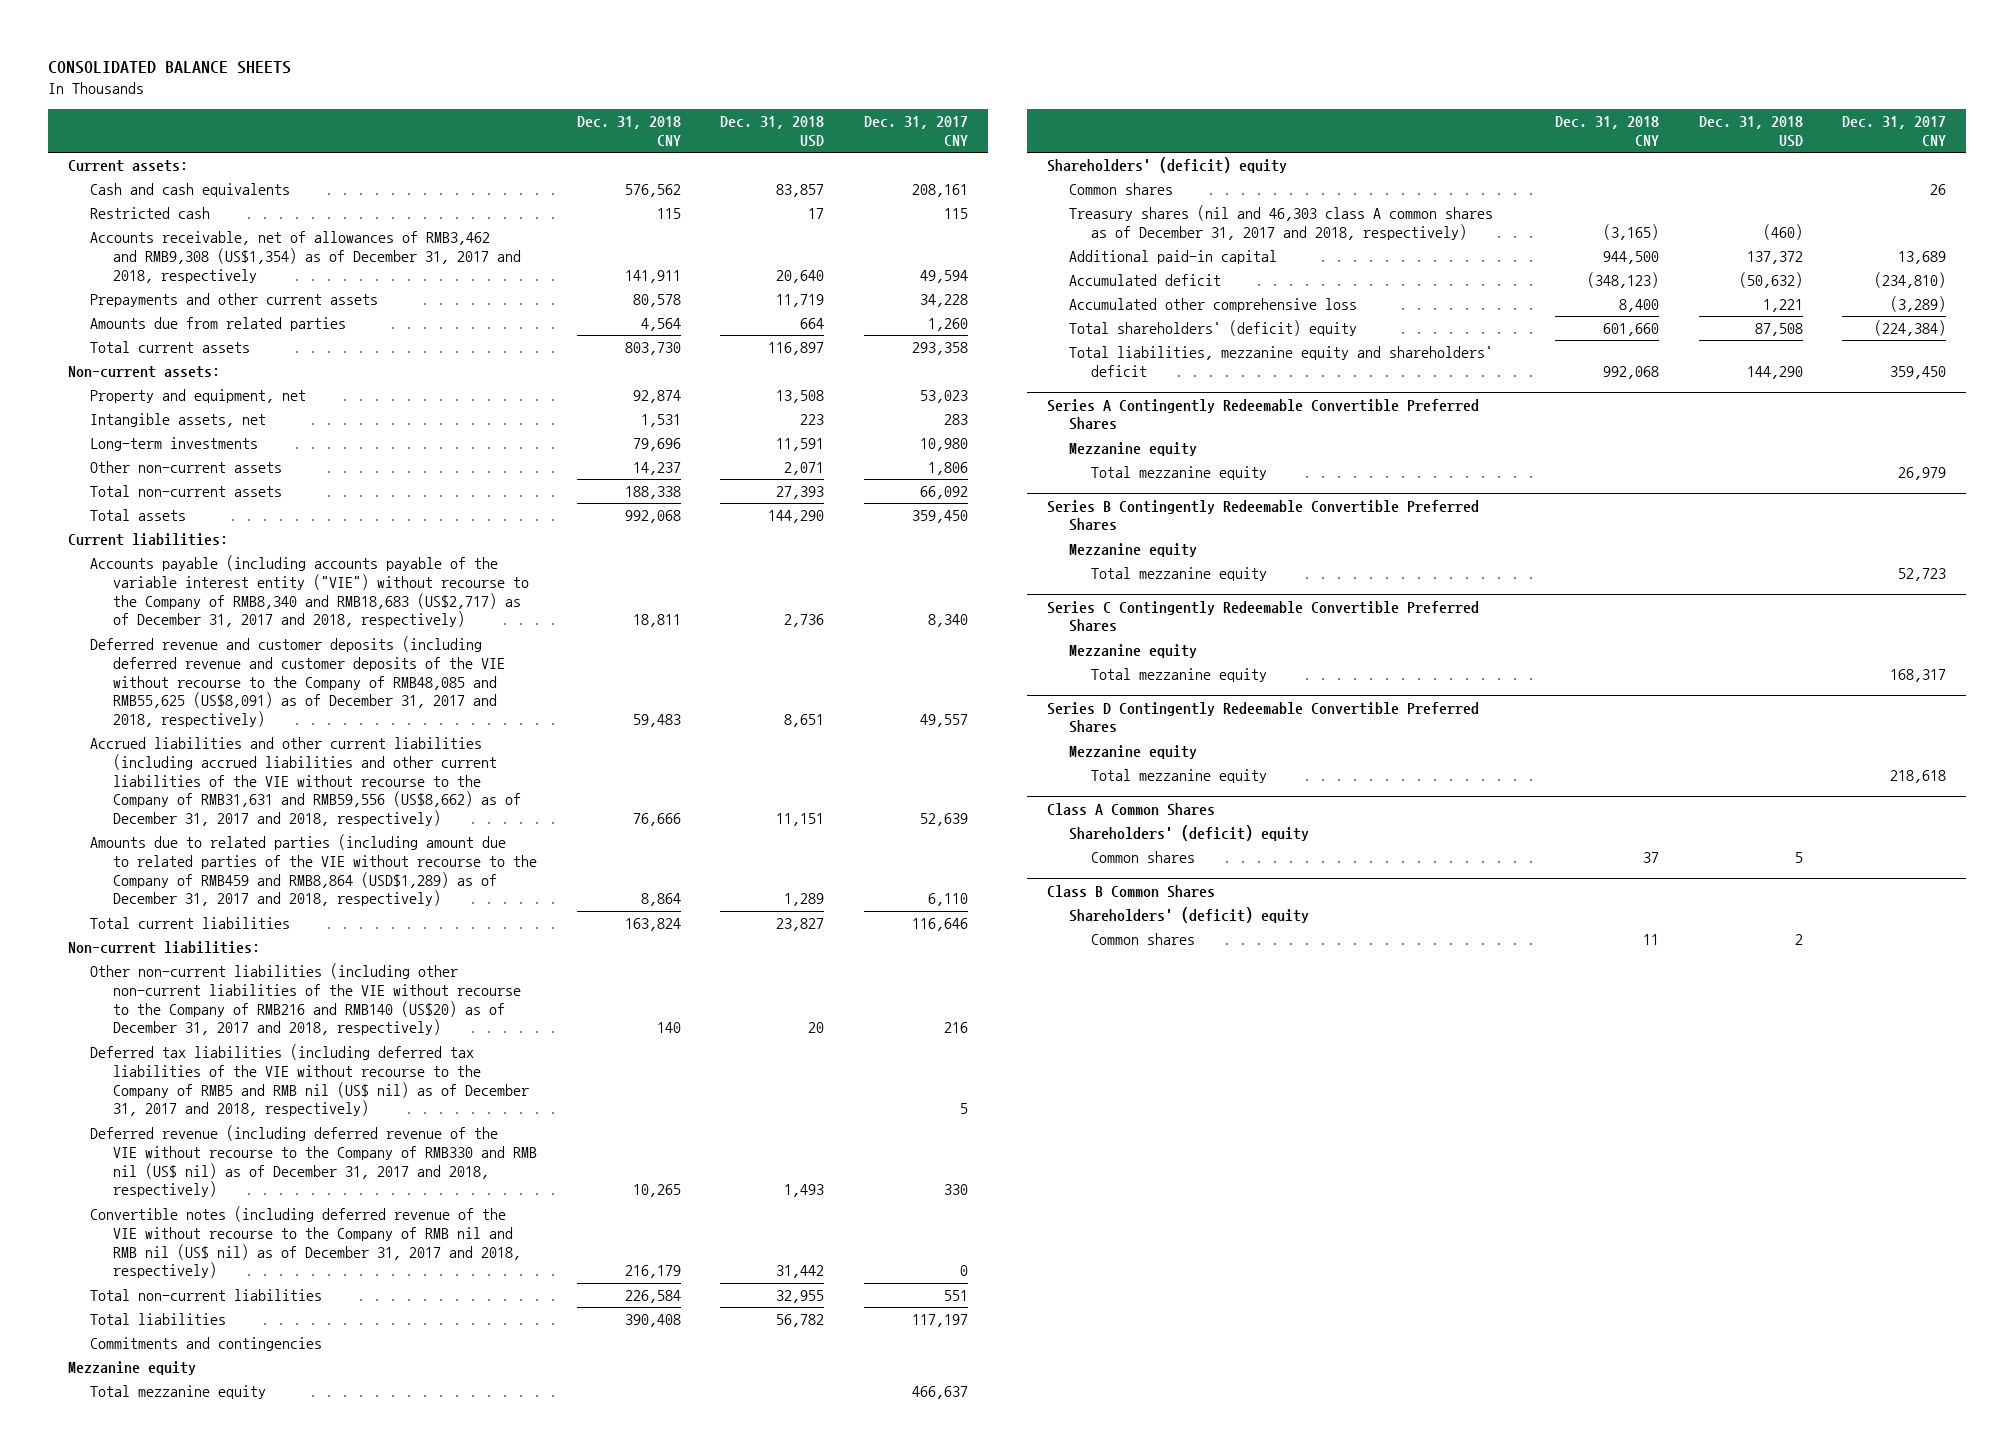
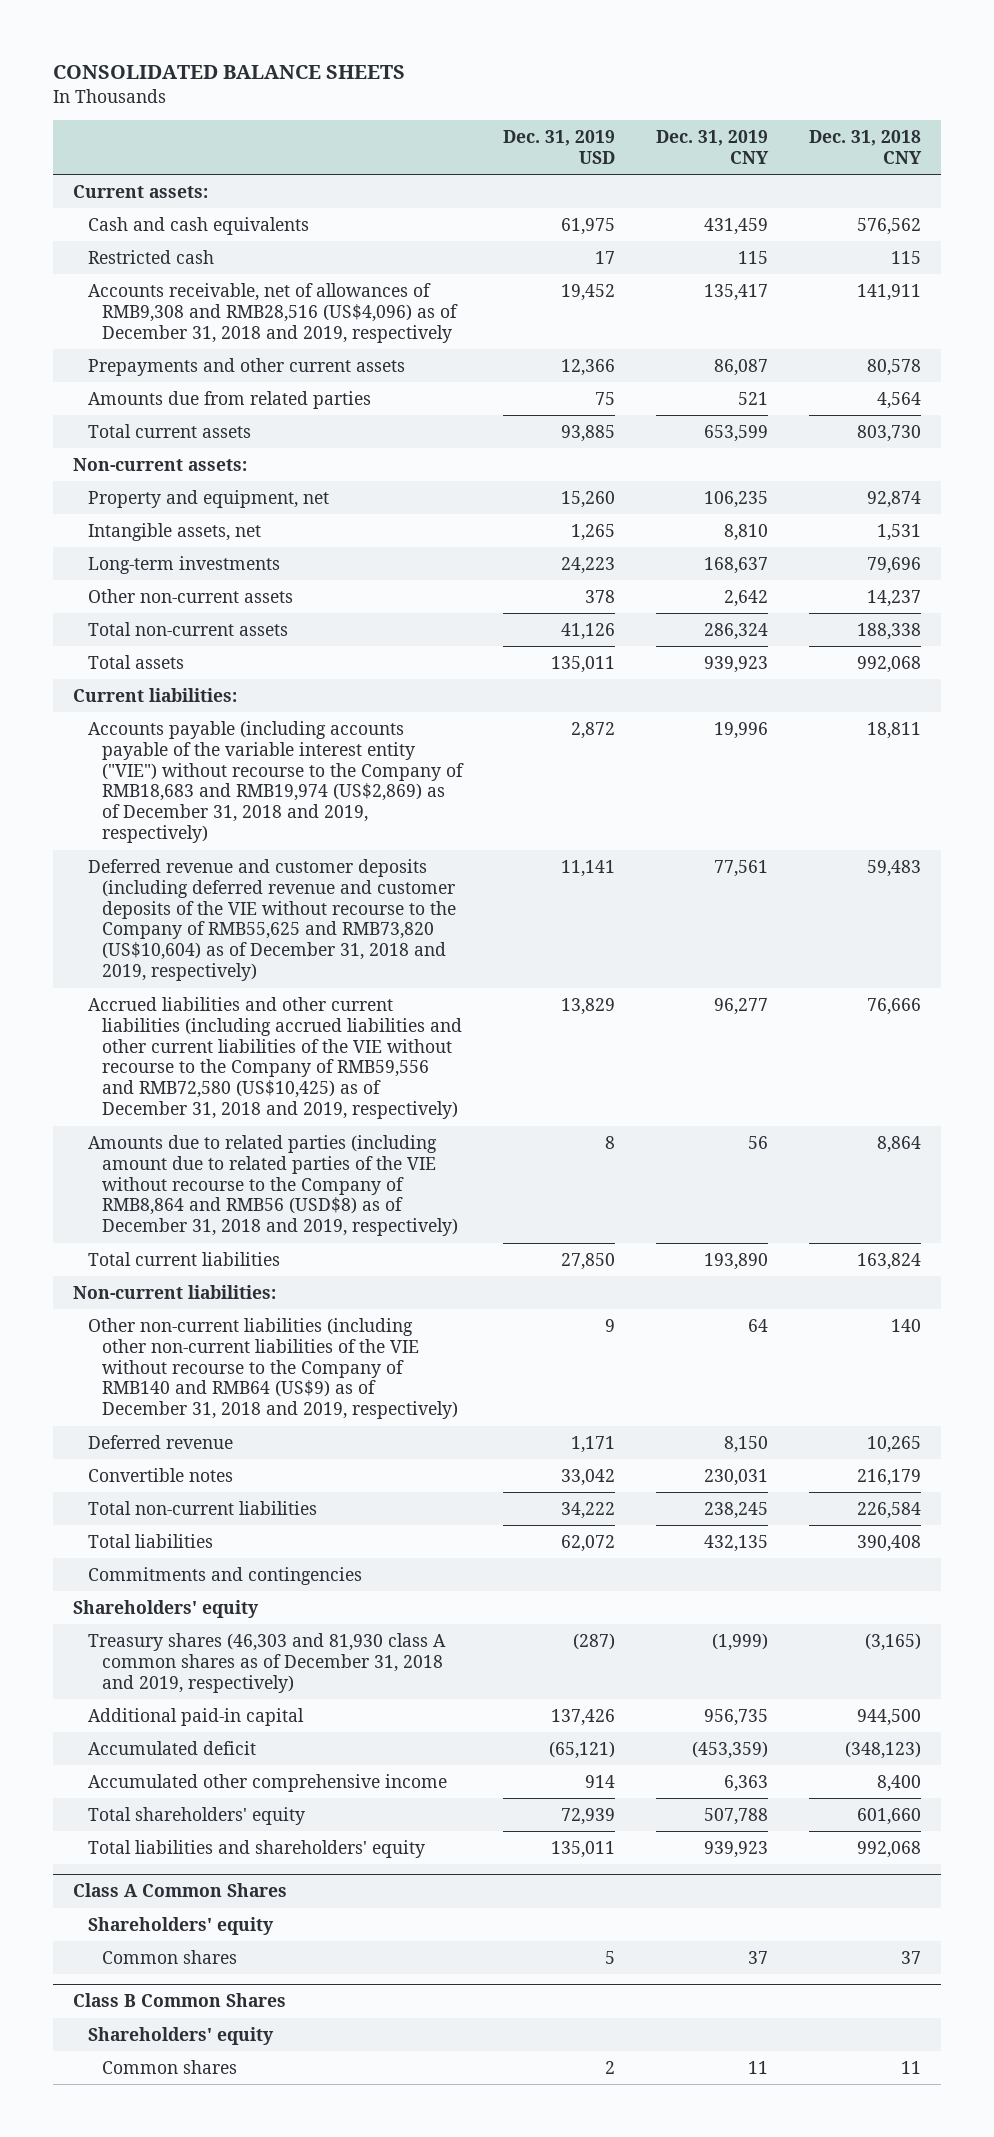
- | Dec. 31, 2018 CNY | Dec. 31, 2018 USD | Dec. 31, 2017 CNY
+ | Dec. 31, 2019 USD | Dec. 31, 2019 CNY | Dec. 31, 2018 CNY
- Accounts receivable, net of allowances of RMB3,462 and RMB9,308 (US$1,354) as of December 31, 2017 and 2018, respectively | 141,911 | 20,640 | 49,594
+ Accounts receivable, net of allowances of RMB9,308 and RMB28,516 (US$4,096) as of December 31, 2018 and 2019, respectively | 19,452 | 135,417 | 141,911
- Accounts payable (including accounts payable of the variable interest entity ("VIE") without recourse to the Company of RMB8,340 and RMB18,683 (US$2,717) as of December 31, 2017 and 2018, respectively) | 18,811 | 2,736 | 8,340
- Deferred revenue and customer deposits (including deferred revenue and customer deposits of the VIE without recourse to the Company of RMB48,085 and RMB55,625 (US$8,091) as of December 31, 2017 and 2018, respectively) | 59,483 | 8,651 | 49,557
- Accrued liabilities and other current liabilities (including accrued liabilities and other current liabilities of the VIE without recourse to the Company of RMB31,631 and RMB59,556 (US$8,662) as of December 31, 2017 and 2018, respectively) | 76,666 | 11,151 | 52,639
- Amounts due to related parties (including amount due to related parties of the VIE without recourse to the Company of RMB459 and RMB8,864 (USD$1,289) as of December 31, 2017 and 2018, respectively) | 8,864 | 1,289 | 6,110
+ Accounts payable (including accounts payable of the variable interest entity ("VIE") without recourse to the Company of RMB18,683 and RMB19,974 (US$2,869) as of December 31, 2018 and 2019, respectively) | 2,872 | 19,996 | 18,811
+ Deferred revenue and customer deposits (including deferred revenue and customer deposits of the VIE without recourse to the Company of RMB55,625 and RMB73,820 (US$10,604) as of December 31, 2018 and 2019, respectively) | 11,141 | 77,561 | 59,483
+ Accrued liabilities and other current liabilities (including accrued liabilities and other current liabilities of the VIE without recourse to the Company of RMB59,556 and RMB72,580 (US$10,425) as of December 31, 2018 and 2019, respectively) | 13,829 | 96,277 | 76,666
+ Amounts due to related parties (including amount due to related parties of the VIE without recourse to the Company of RMB8,864 and RMB56 (USD$8) as of December 31, 2018 and 2019, respectively) | 8 | 56 | 8,864
- Other non-current liabilities (including other non-current liabilities of the VIE without recourse to the Company of RMB216 and RMB140 (US$20) as of December 31, 2017 and 2018, respectively) | 140 | 20 | 216
- Deferred tax liabilities (including deferred tax liabilities of the VIE without recourse to the Company of RMB5 and RMB nil (US$ nil) as of December 31, 2017 and 2018, respectively) | | | 5
- Deferred revenue (including deferred revenue of the VIE without recourse to the Company of RMB330 and RMB nil (US$ nil) as of December 31, 2017 and 2018, respectively) | 10,265 | 1,493 | 330
- Convertible notes (including deferred revenue of the VIE without recourse to the Company of RMB nil and RMB nil (US$ nil) as of December 31, 2017 and 2018, respectively) | 216,179 | 31,442 | 0
+ Other non-current liabilities (including other non-current liabilities of the VIE without recourse to the Company of RMB140 and RMB64 (US$9) as of December 31, 2018 and 2019, respectively) | 9 | 64 | 140
+ Deferred revenue | 1,171 | 8,150 | 10,265
+ Convertible notes | 33,042 | 230,031 | 216,179
- Mezzanine equity
- Total mezzanine equity | | | 466,637
- Shareholders' (deficit) equity
- Common shares | | | 26
- Treasury shares (nil and 46,303 class A common shares as of December 31, 2017 and 2018, respectively) | (3,165) | (460) |
+ Shareholders' equity
+ Treasury shares (46,303 and 81,930 class A common shares as of December 31, 2018 and 2019, respectively) | (287) | (1,999) | (3,165)
- Accumulated other comprehensive loss | 8,400 | 1,221 | (3,289)
- Total shareholders' (deficit) equity | 601,660 | 87,508 | (224,384)
- Total liabilities, mezzanine equity and shareholders' deficit | 992,068 | 144,290 | 359,450
- Series A Contingently Redeemable Convertible Preferred Shares
- Mezzanine equity
- Total mezzanine equity | | | 26,979
- Series B Contingently Redeemable Convertible Preferred Shares
- Mezzanine equity
- Total mezzanine equity | | | 52,723
- Series C Contingently Redeemable Convertible Preferred Shares
- Mezzanine equity
- Total mezzanine equity | | | 168,317
- Series D Contingently Redeemable Convertible Preferred Shares
- Mezzanine equity
- Total mezzanine equity | | | 218,618
+ Accumulated other comprehensive income | 914 | 6,363 | 8,400
+ Total shareholders' equity | 72,939 | 507,788 | 601,660
+ Total liabilities and shareholders' equity | 135,011 | 939,923 | 992,068
@ Class A Common Shares
- Shareholders' (deficit) equity
+ Shareholders' equity
@ Class B Common Shares
- Shareholders' (deficit) equity
+ Shareholders' equity

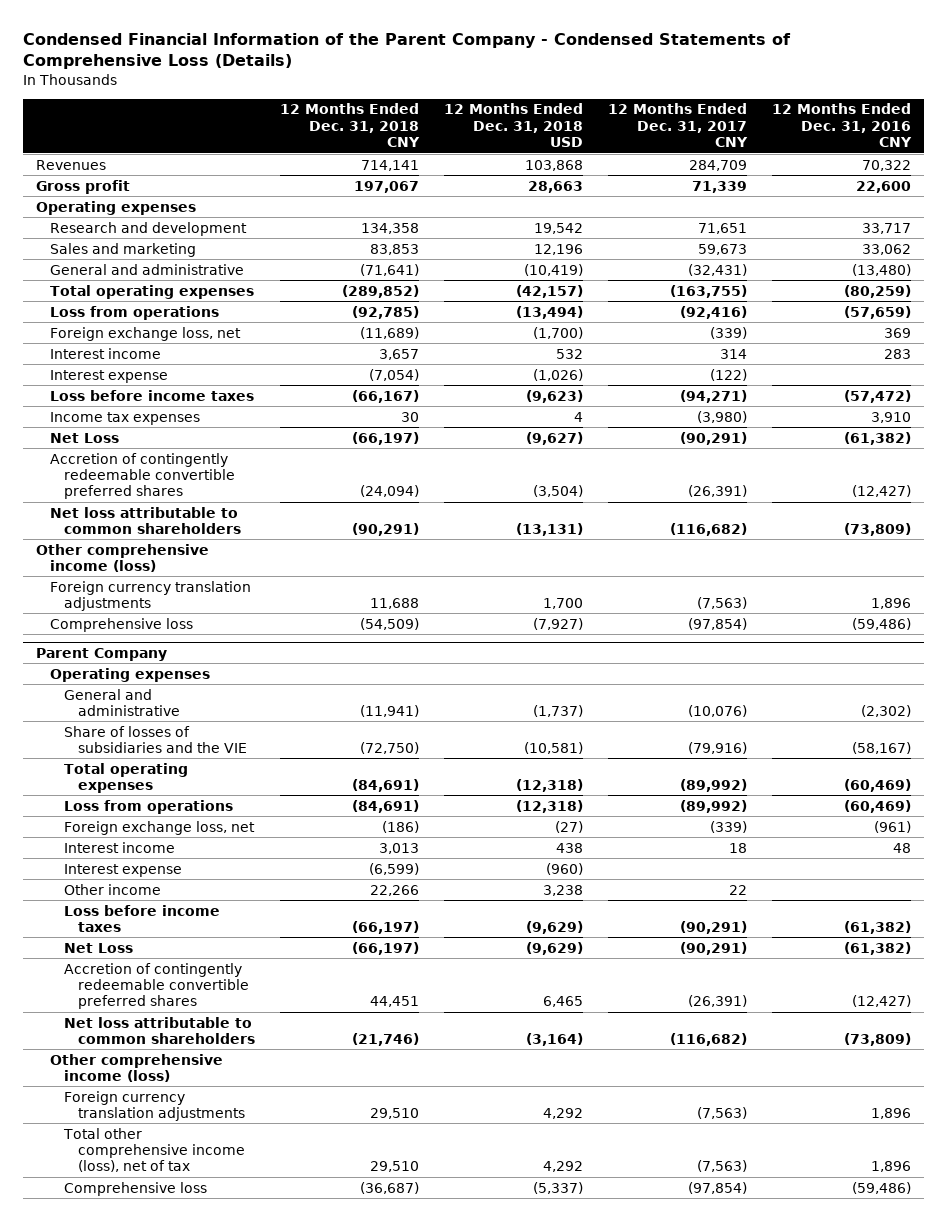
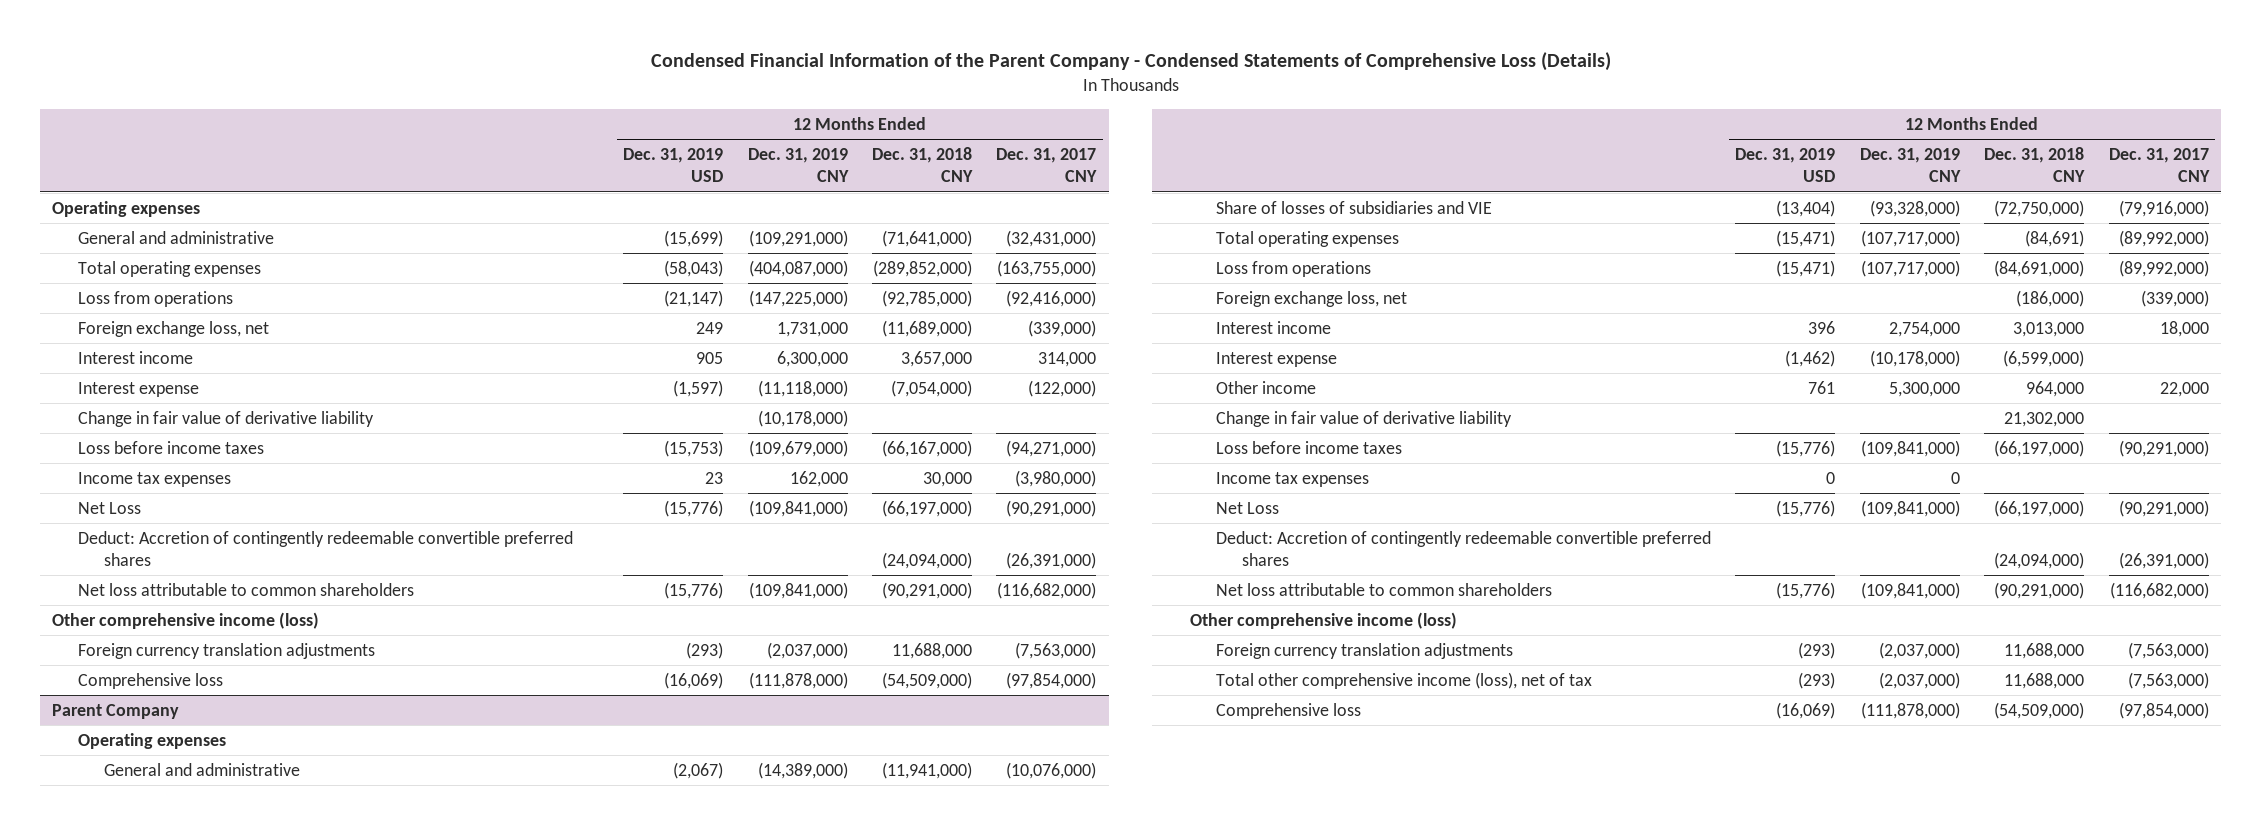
- | 12 Months Ended Dec. 31, 2018 CNY | 12 Months Ended Dec. 31, 2018 USD | 12 Months Ended Dec. 31, 2017 CNY | 12 Months Ended Dec. 31, 2016 CNY
+ | 12 Months Ended Dec. 31, 2019 USD | 12 Months Ended Dec. 31, 2019 CNY | 12 Months Ended Dec. 31, 2018 CNY | 12 Months Ended Dec. 31, 2017 CNY
- Revenues | 714,141 | 103,868 | 284,709 | 70,322
- Gross profit | 197,067 | 28,663 | 71,339 | 22,600
- Research and development | 134,358 | 19,542 | 71,651 | 33,717
- Sales and marketing | 83,853 | 12,196 | 59,673 | 33,062
- General and administrative | (71,641) | (10,419) | (32,431) | (13,480)
- Total operating expenses | (289,852) | (42,157) | (163,755) | (80,259)
- Loss from operations | (92,785) | (13,494) | (92,416) | (57,659)
- Foreign exchange loss, net | (11,689) | (1,700) | (339) | 369
- Interest income | 3,657 | 532 | 314 | 283
- Interest expense | (7,054) | (1,026) | (122) |
- Loss before income taxes | (66,167) | (9,623) | (94,271) | (57,472)
- Income tax expenses | 30 | 4 | (3,980) | 3,910
- Net Loss | (66,197) | (9,627) | (90,291) | (61,382)
- Accretion of contingently redeemable convertible preferred shares | (24,094) | (3,504) | (26,391) | (12,427)
- Net loss attributable to common shareholders | (90,291) | (13,131) | (116,682) | (73,809)
+ General and administrative | (15,699) | (109,291,000) | (71,641,000) | (32,431,000)
+ Total operating expenses | (58,043) | (404,087,000) | (289,852,000) | (163,755,000)
+ Loss from operations | (21,147) | (147,225,000) | (92,785,000) | (92,416,000)
+ Foreign exchange loss, net | 249 | 1,731,000 | (11,689,000) | (339,000)
+ Interest income | 905 | 6,300,000 | 3,657,000 | 314,000
+ Interest expense | (1,597) | (11,118,000) | (7,054,000) | (122,000)
+ Change in fair value of derivative liability | | (10,178,000) | |
+ Loss before income taxes | (15,753) | (109,679,000) | (66,167,000) | (94,271,000)
+ Income tax expenses | 23 | 162,000 | 30,000 | (3,980,000)
+ Net Loss | (15,776) | (109,841,000) | (66,197,000) | (90,291,000)
+ Deduct: Accretion of contingently redeemable convertible preferred shares | | | (24,094,000) | (26,391,000)
+ Net loss attributable to common shareholders | (15,776) | (109,841,000) | (90,291,000) | (116,682,000)
- Foreign currency translation adjustments | 11,688 | 1,700 | (7,563) | 1,896
- Comprehensive loss | (54,509) | (7,927) | (97,854) | (59,486)
+ Foreign currency translation adjustments | (293) | (2,037,000) | 11,688,000 | (7,563,000)
+ Comprehensive loss | (16,069) | (111,878,000) | (54,509,000) | (97,854,000)
@ Parent Company
- General and administrative | (11,941) | (1,737) | (10,076) | (2,302)
- Share of losses of subsidiaries and the VIE | (72,750) | (10,581) | (79,916) | (58,167)
- Total operating expenses | (84,691) | (12,318) | (89,992) | (60,469)
- Loss from operations | (84,691) | (12,318) | (89,992) | (60,469)
- Foreign exchange loss, net | (186) | (27) | (339) | (961)
- Interest income | 3,013 | 438 | 18 | 48
- Interest expense | (6,599) | (960) | |
- Other income | 22,266 | 3,238 | 22 |
- Loss before income taxes | (66,197) | (9,629) | (90,291) | (61,382)
- Net Loss | (66,197) | (9,629) | (90,291) | (61,382)
- Accretion of contingently redeemable convertible preferred shares | 44,451 | 6,465 | (26,391) | (12,427)
- Net loss attributable to common shareholders | (21,746) | (3,164) | (116,682) | (73,809)
+ General and administrative | (2,067) | (14,389,000) | (11,941,000) | (10,076,000)
+ Share of losses of subsidiaries and VIE | (13,404) | (93,328,000) | (72,750,000) | (79,916,000)
+ Total operating expenses | (15,471) | (107,717,000) | (84,691) | (89,992,000)
+ Loss from operations | (15,471) | (107,717,000) | (84,691,000) | (89,992,000)
+ Foreign exchange loss, net | | | (186,000) | (339,000)
+ Interest income | 396 | 2,754,000 | 3,013,000 | 18,000
+ Interest expense | (1,462) | (10,178,000) | (6,599,000) |
+ Other income | 761 | 5,300,000 | 964,000 | 22,000
+ Change in fair value of derivative liability | | | 21,302,000 |
+ Loss before income taxes | (15,776) | (109,841,000) | (66,197,000) | (90,291,000)
+ Income tax expenses | 0 | 0 | |
+ Net Loss | (15,776) | (109,841,000) | (66,197,000) | (90,291,000)
+ Deduct: Accretion of contingently redeemable convertible preferred shares | | | (24,094,000) | (26,391,000)
+ Net loss attributable to common shareholders | (15,776) | (109,841,000) | (90,291,000) | (116,682,000)
- Foreign currency translation adjustments | 29,510 | 4,292 | (7,563) | 1,896
- Total other comprehensive income (loss), net of tax | 29,510 | 4,292 | (7,563) | 1,896
- Comprehensive loss | (36,687) | (5,337) | (97,854) | (59,486)
+ Foreign currency translation adjustments | (293) | (2,037,000) | 11,688,000 | (7,563,000)
+ Total other comprehensive income (loss), net of tax | (293) | (2,037,000) | 11,688,000 | (7,563,000)
+ Comprehensive loss | (16,069) | (111,878,000) | (54,509,000) | (97,854,000)

